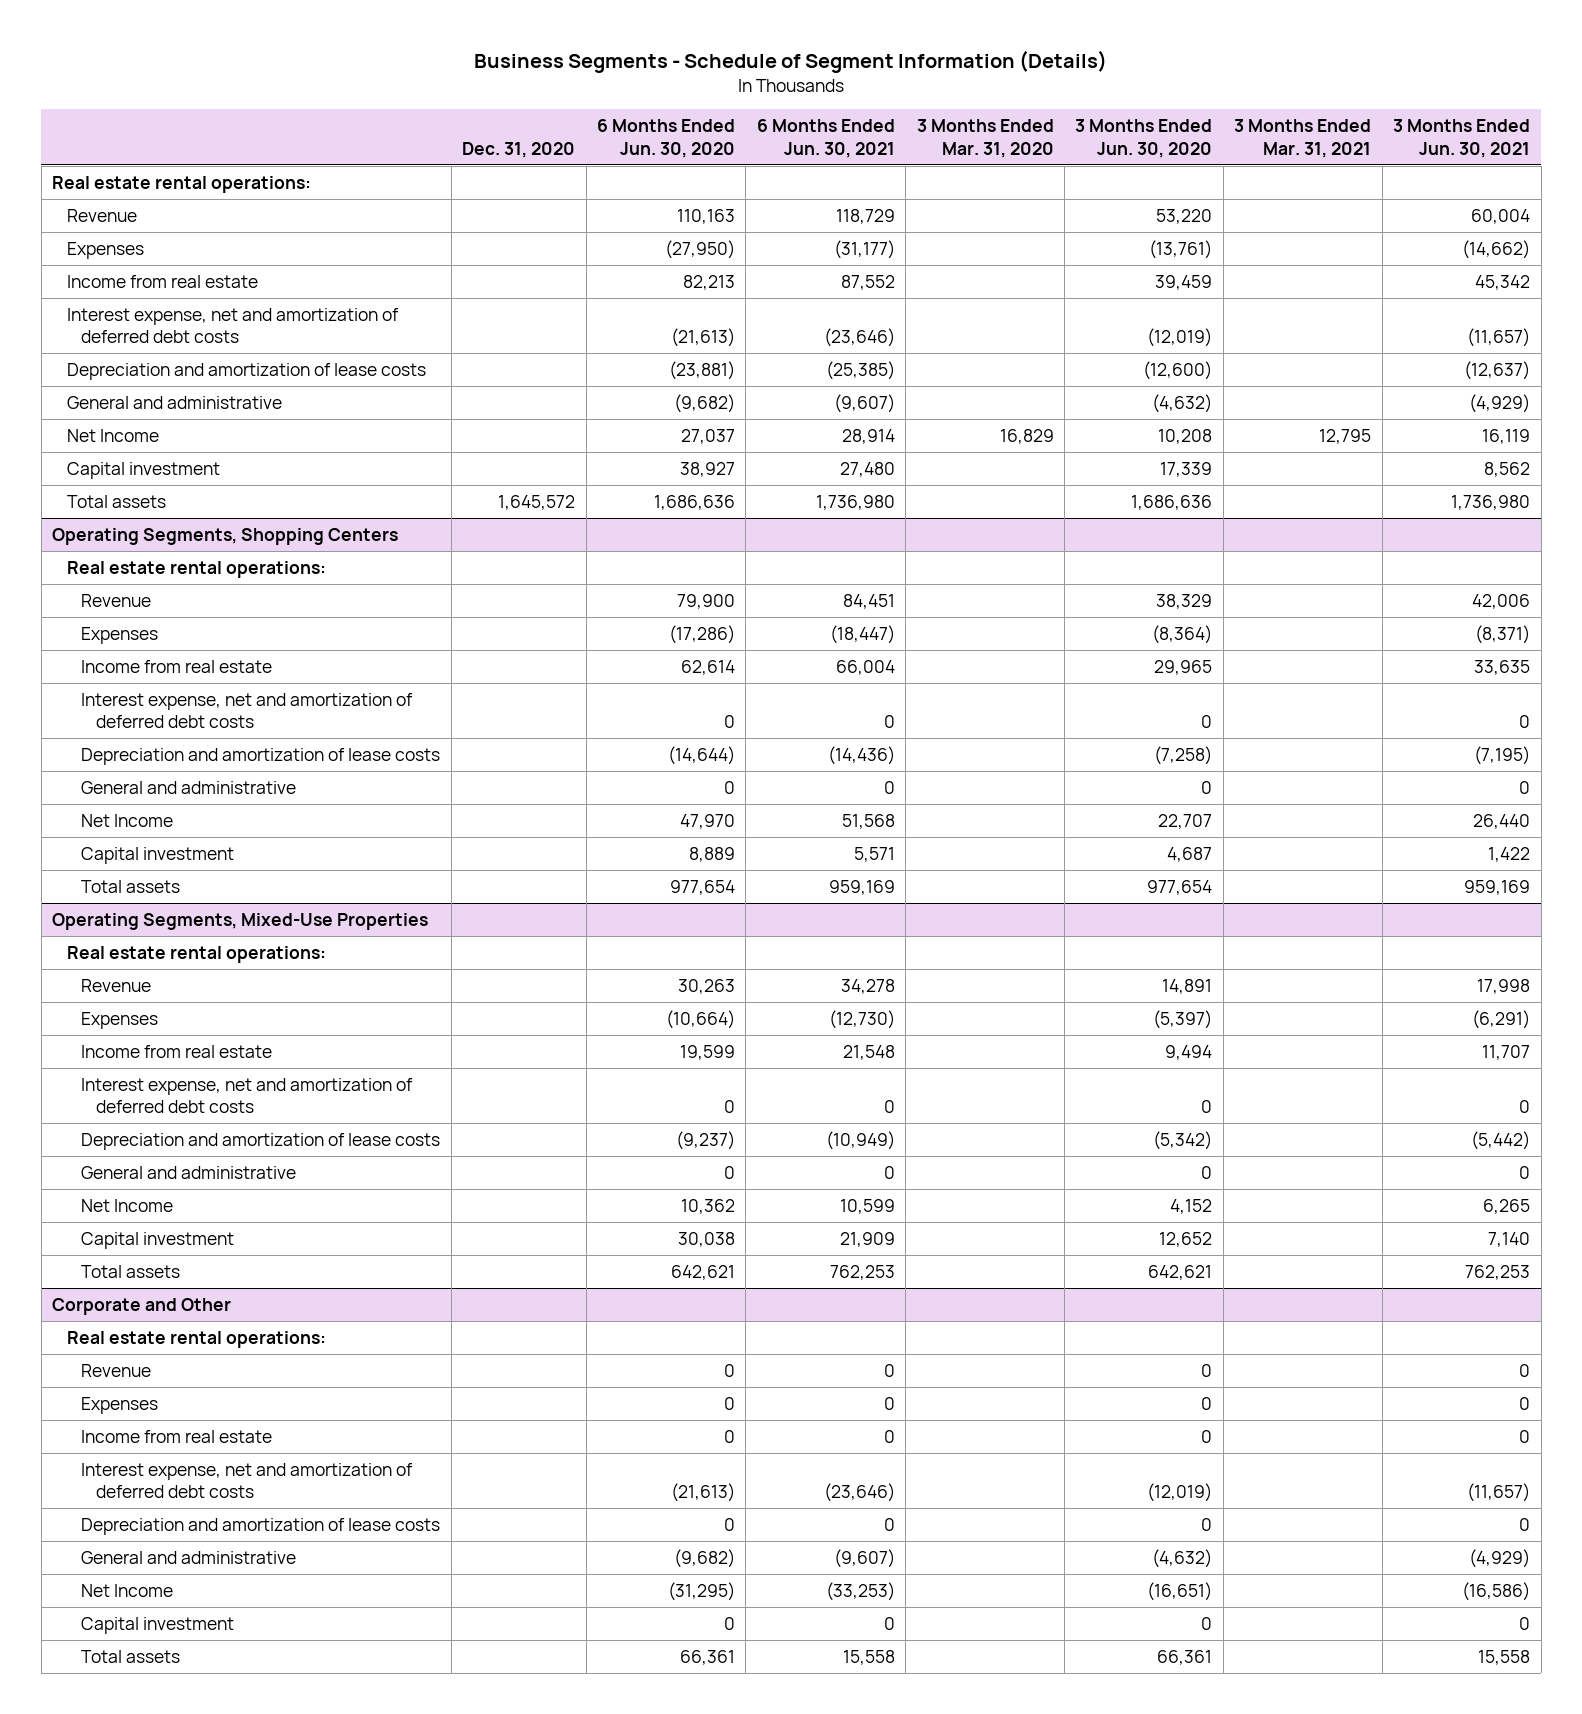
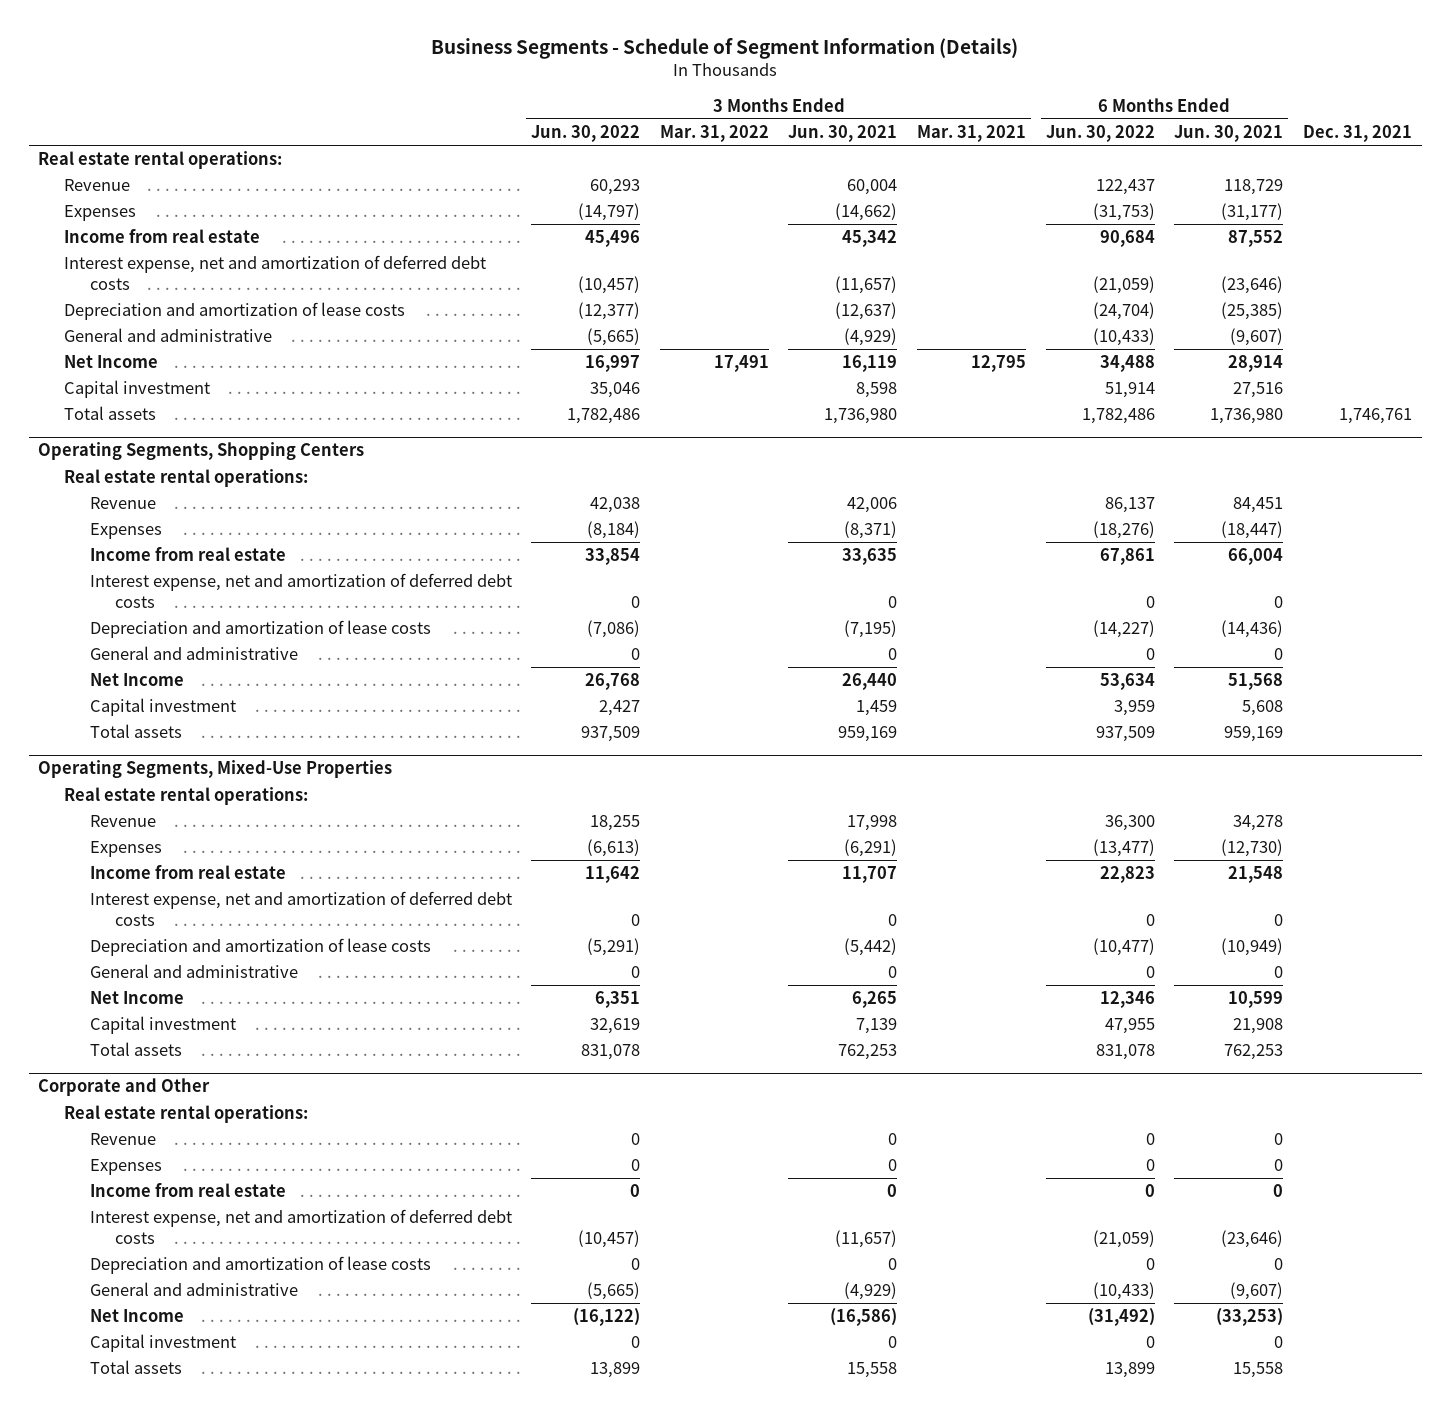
- | Dec. 31, 2020 | 6 Months Ended Jun. 30, 2020 | 6 Months Ended Jun. 30, 2021 | 3 Months Ended Mar. 31, 2020 | 3 Months Ended Jun. 30, 2020 | 3 Months Ended Mar. 31, 2021 | 3 Months Ended Jun. 30, 2021
+ | 3 Months Ended Jun. 30, 2022 | 3 Months Ended Mar. 31, 2022 | 3 Months Ended Jun. 30, 2021 | 3 Months Ended Mar. 31, 2021 | 6 Months Ended Jun. 30, 2022 | 6 Months Ended Jun. 30, 2021 | Dec. 31, 2021
- Capital investment | | 38,927 | 27,480 | | 17,339 | | 8,562
+ Capital investment | 35,046 | | 8,598 | | 51,914 | 27,516 |
@ Operating Segments, Shopping Centers
- Capital investment | | 8,889 | 5,571 | | 4,687 | | 1,422
+ Capital investment | 2,427 | | 1,459 | | 3,959 | 5,608 |
@ Operating Segments, Mixed-Use Properties
- Capital investment | | 30,038 | 21,909 | | 12,652 | | 7,140
+ Capital investment | 32,619 | | 7,139 | | 47,955 | 21,908 |

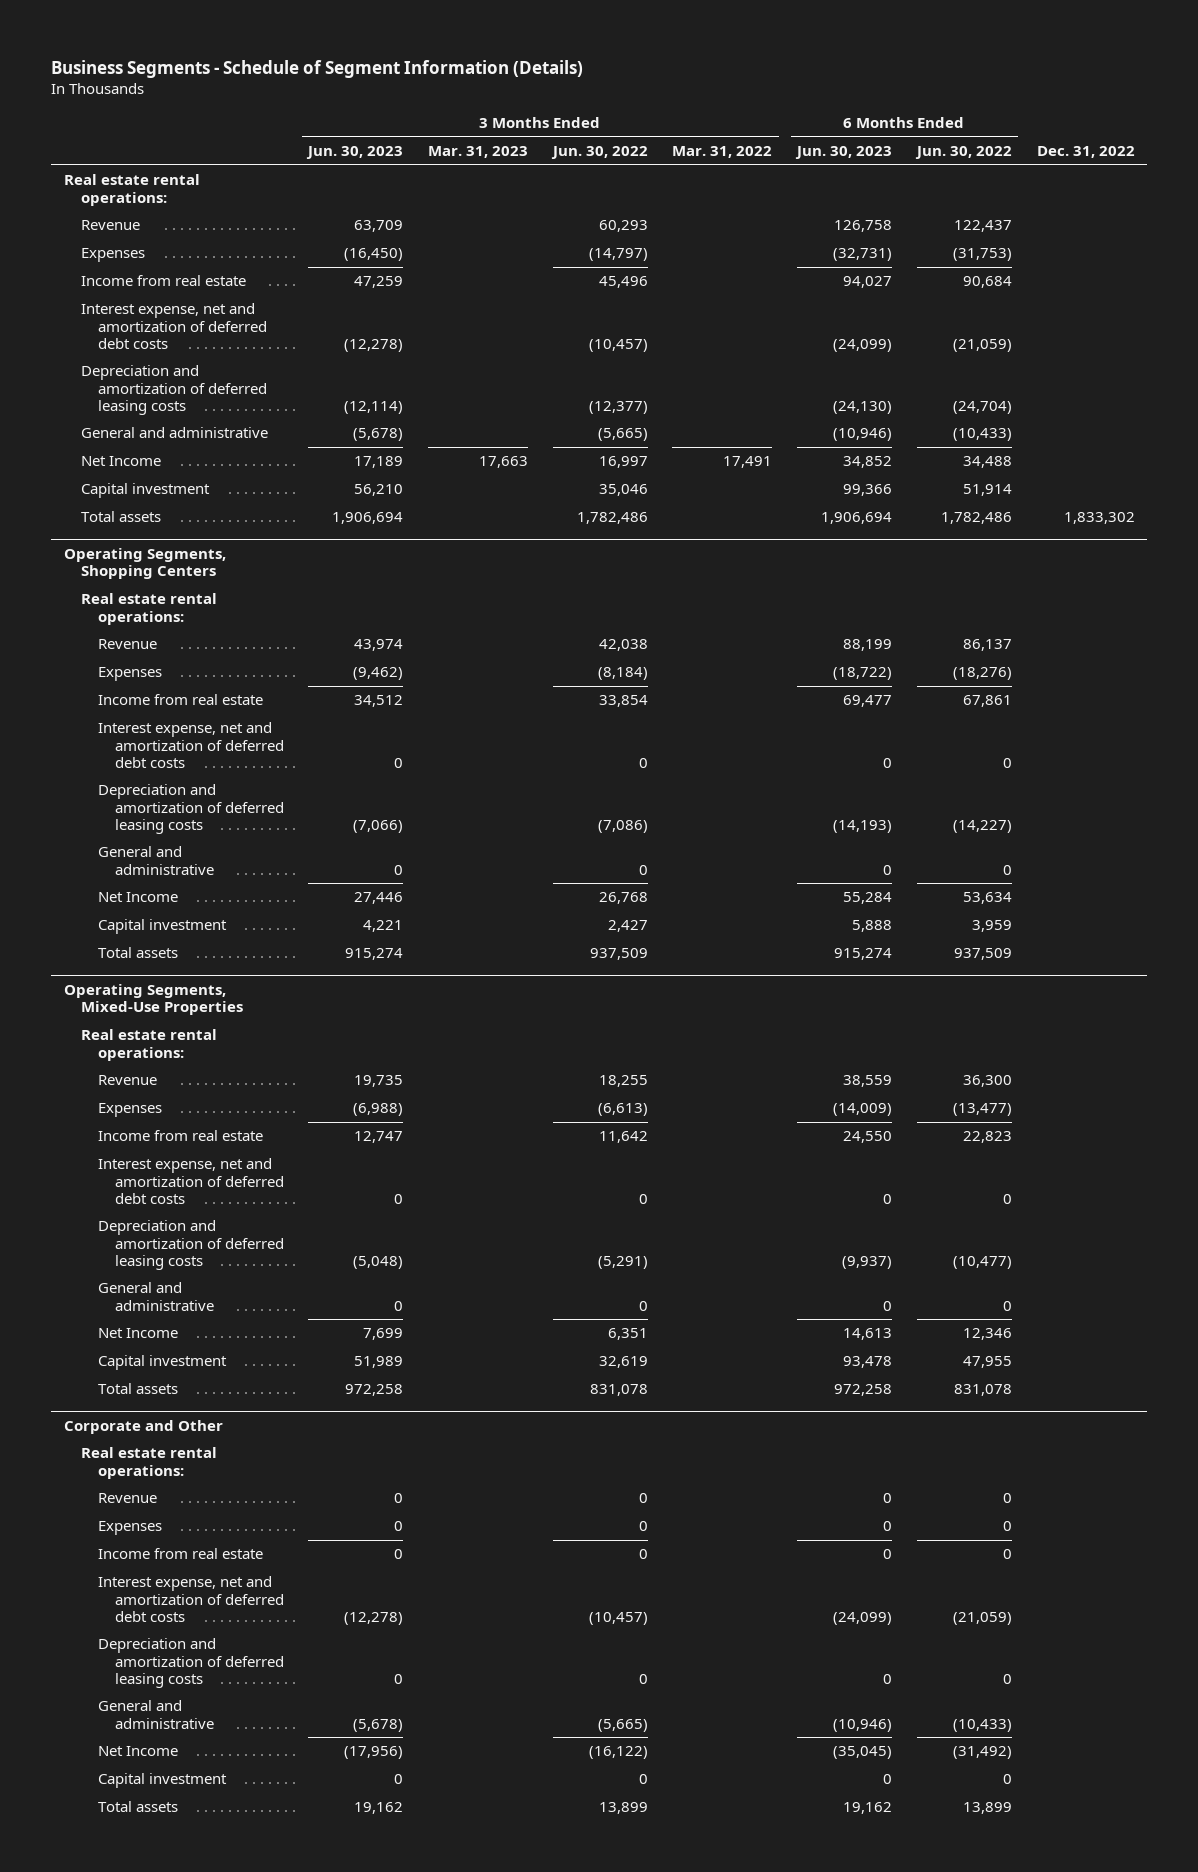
- | 3 Months Ended Jun. 30, 2022 | 3 Months Ended Mar. 31, 2022 | 3 Months Ended Jun. 30, 2021 | 3 Months Ended Mar. 31, 2021 | 6 Months Ended Jun. 30, 2022 | 6 Months Ended Jun. 30, 2021 | Dec. 31, 2021
+ | 3 Months Ended Jun. 30, 2023 | 3 Months Ended Mar. 31, 2023 | 3 Months Ended Jun. 30, 2022 | 3 Months Ended Mar. 31, 2022 | 6 Months Ended Jun. 30, 2023 | 6 Months Ended Jun. 30, 2022 | Dec. 31, 2022
- Depreciation and amortization of lease costs | (12,377) | | (12,637) | | (24,704) | (25,385) |
+ Depreciation and amortization of deferred leasing costs | (12,114) | | (12,377) | | (24,130) | (24,704) |
@ Operating Segments, Shopping Centers
- Depreciation and amortization of lease costs | (7,086) | | (7,195) | | (14,227) | (14,436) |
+ Depreciation and amortization of deferred leasing costs | (7,066) | | (7,086) | | (14,193) | (14,227) |
@ Operating Segments, Mixed-Use Properties
- Depreciation and amortization of lease costs | (5,291) | | (5,442) | | (10,477) | (10,949) |
+ Depreciation and amortization of deferred leasing costs | (5,048) | | (5,291) | | (9,937) | (10,477) |
@ Corporate and Other
- Depreciation and amortization of lease costs | 0 | | 0 | | 0 | 0 |
+ Depreciation and amortization of deferred leasing costs | 0 | | 0 | | 0 | 0 |

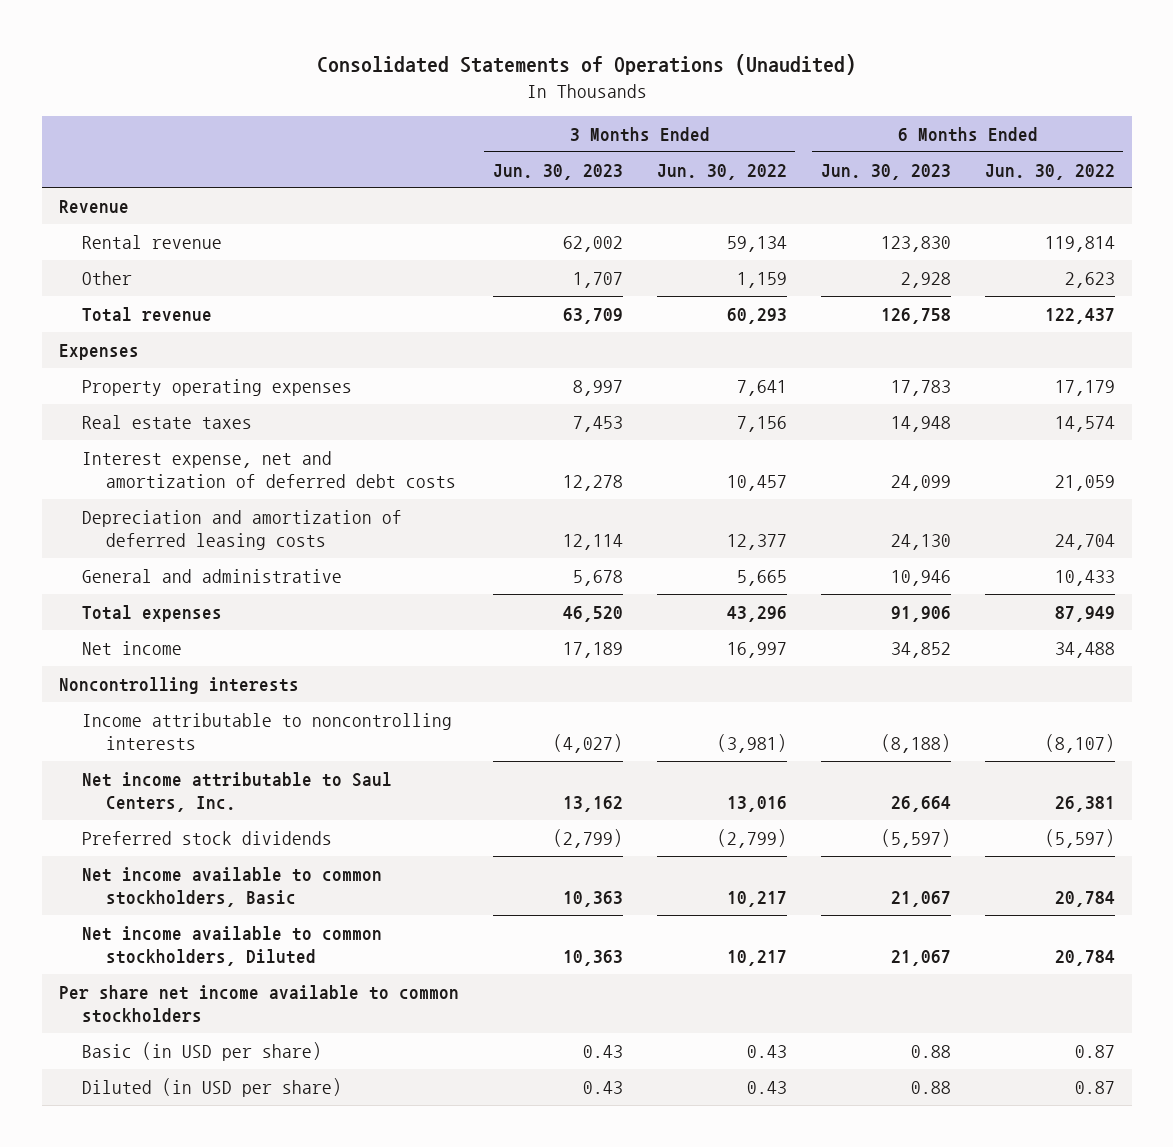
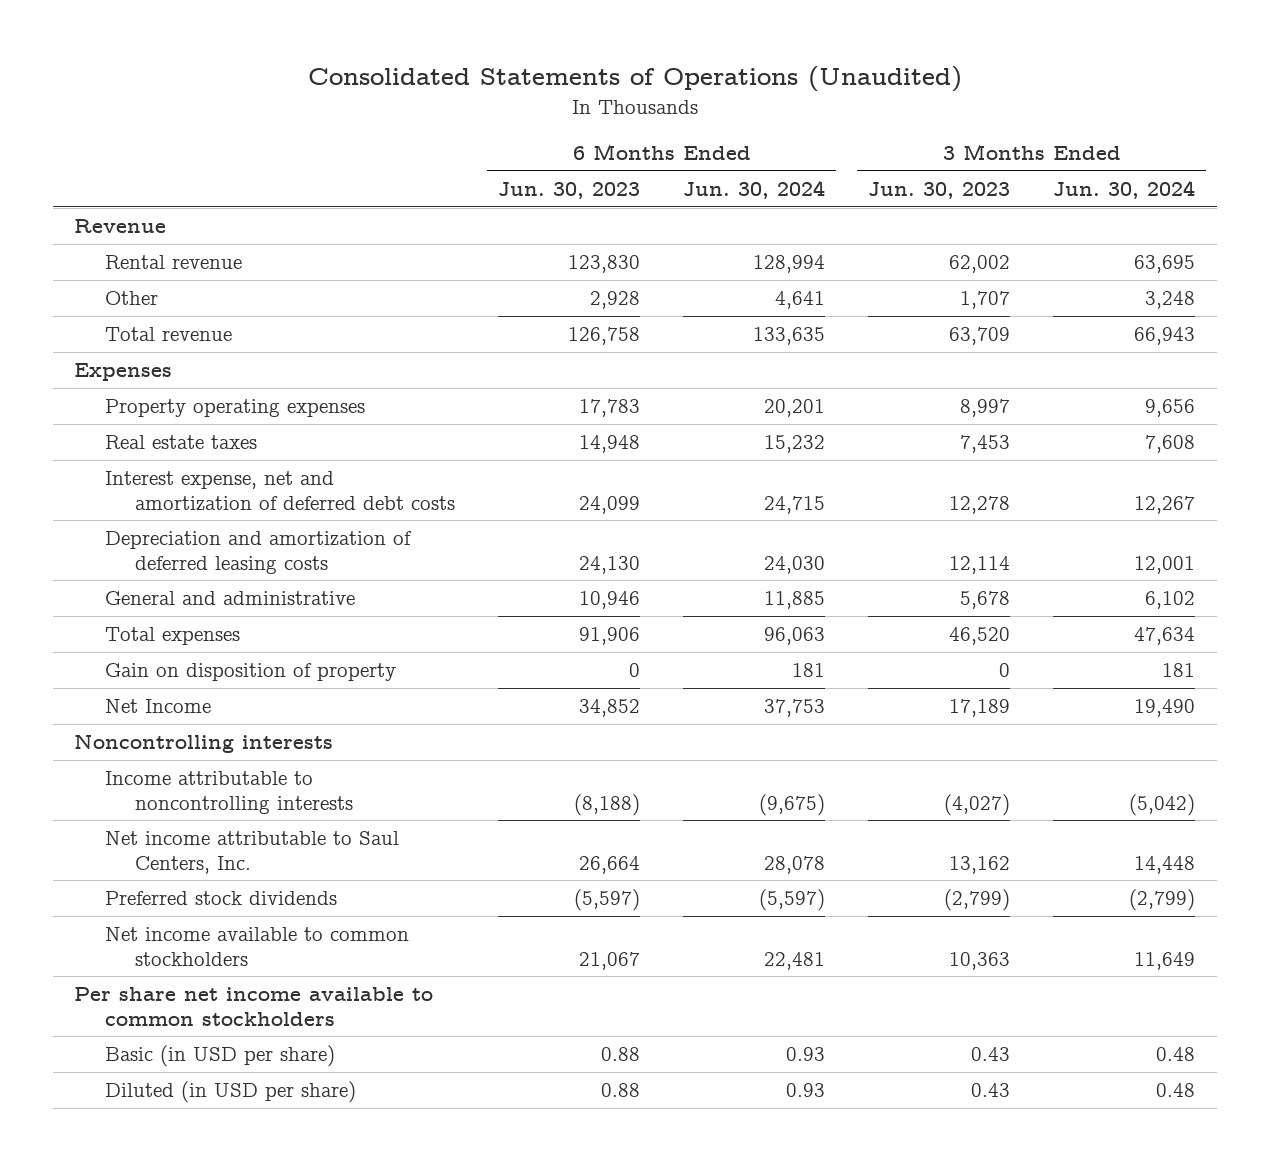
- | 3 Months Ended Jun. 30, 2023 | 3 Months Ended Jun. 30, 2022 | 6 Months Ended Jun. 30, 2023 | 6 Months Ended Jun. 30, 2022
+ | 6 Months Ended Jun. 30, 2023 | 6 Months Ended Jun. 30, 2024 | 3 Months Ended Jun. 30, 2023 | 3 Months Ended Jun. 30, 2024
- Net income | 17,189 | 16,997 | 34,852 | 34,488
+ Gain on disposition of property | 0 | 181 | 0 | 181
+ Net Income | 34,852 | 37,753 | 17,189 | 19,490
- Net income available to common stockholders, Basic | 10,363 | 10,217 | 21,067 | 20,784
- Net income available to common stockholders, Diluted | 10,363 | 10,217 | 21,067 | 20,784
+ Net income available to common stockholders | 21,067 | 22,481 | 10,363 | 11,649

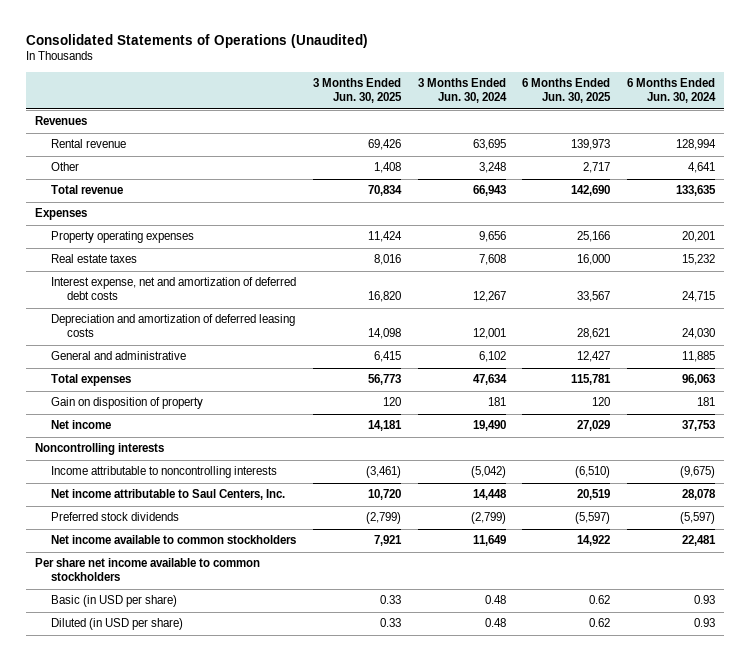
- | 6 Months Ended Jun. 30, 2023 | 6 Months Ended Jun. 30, 2024 | 3 Months Ended Jun. 30, 2023 | 3 Months Ended Jun. 30, 2024
+ | 3 Months Ended Jun. 30, 2025 | 3 Months Ended Jun. 30, 2024 | 6 Months Ended Jun. 30, 2025 | 6 Months Ended Jun. 30, 2024
- Revenue
+ Revenues
- Net Income | 34,852 | 37,753 | 17,189 | 19,490
+ Net income | 14,181 | 19,490 | 27,029 | 37,753

